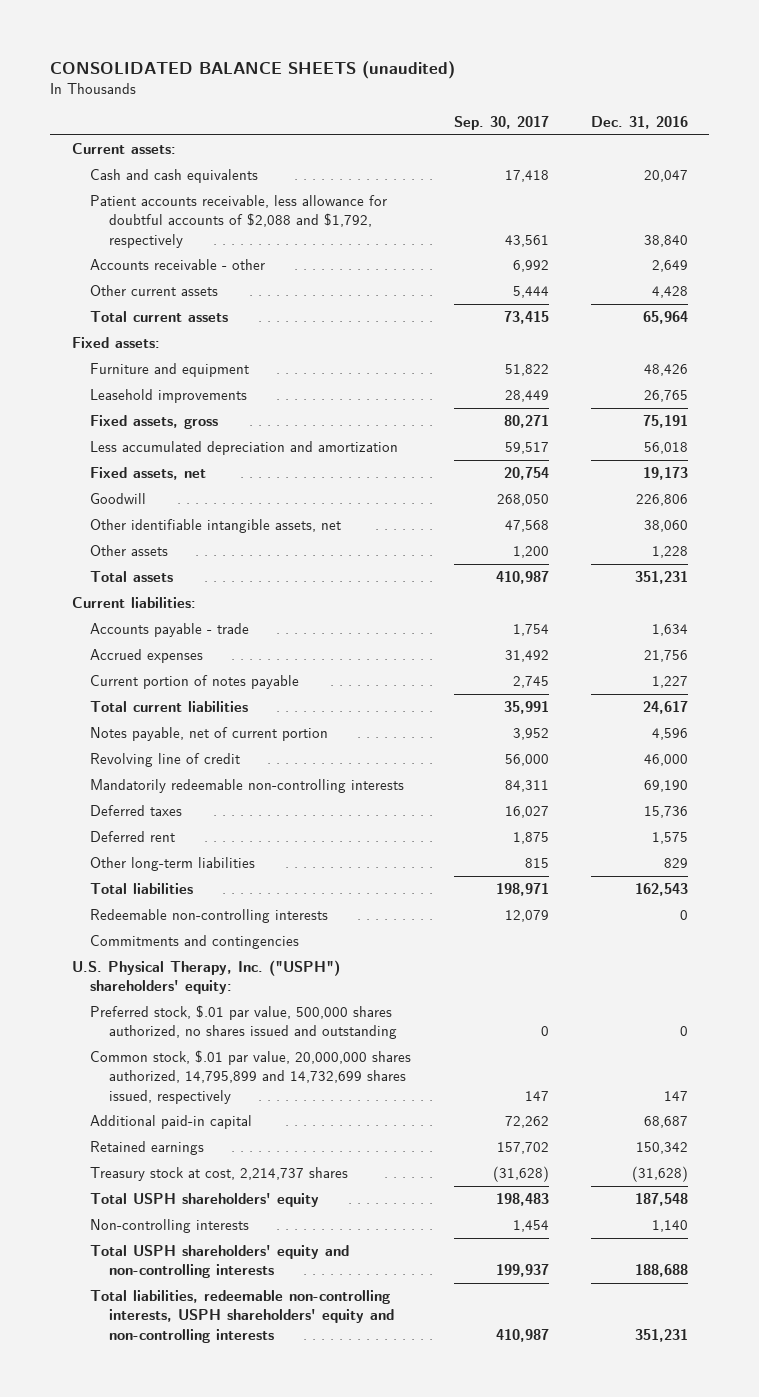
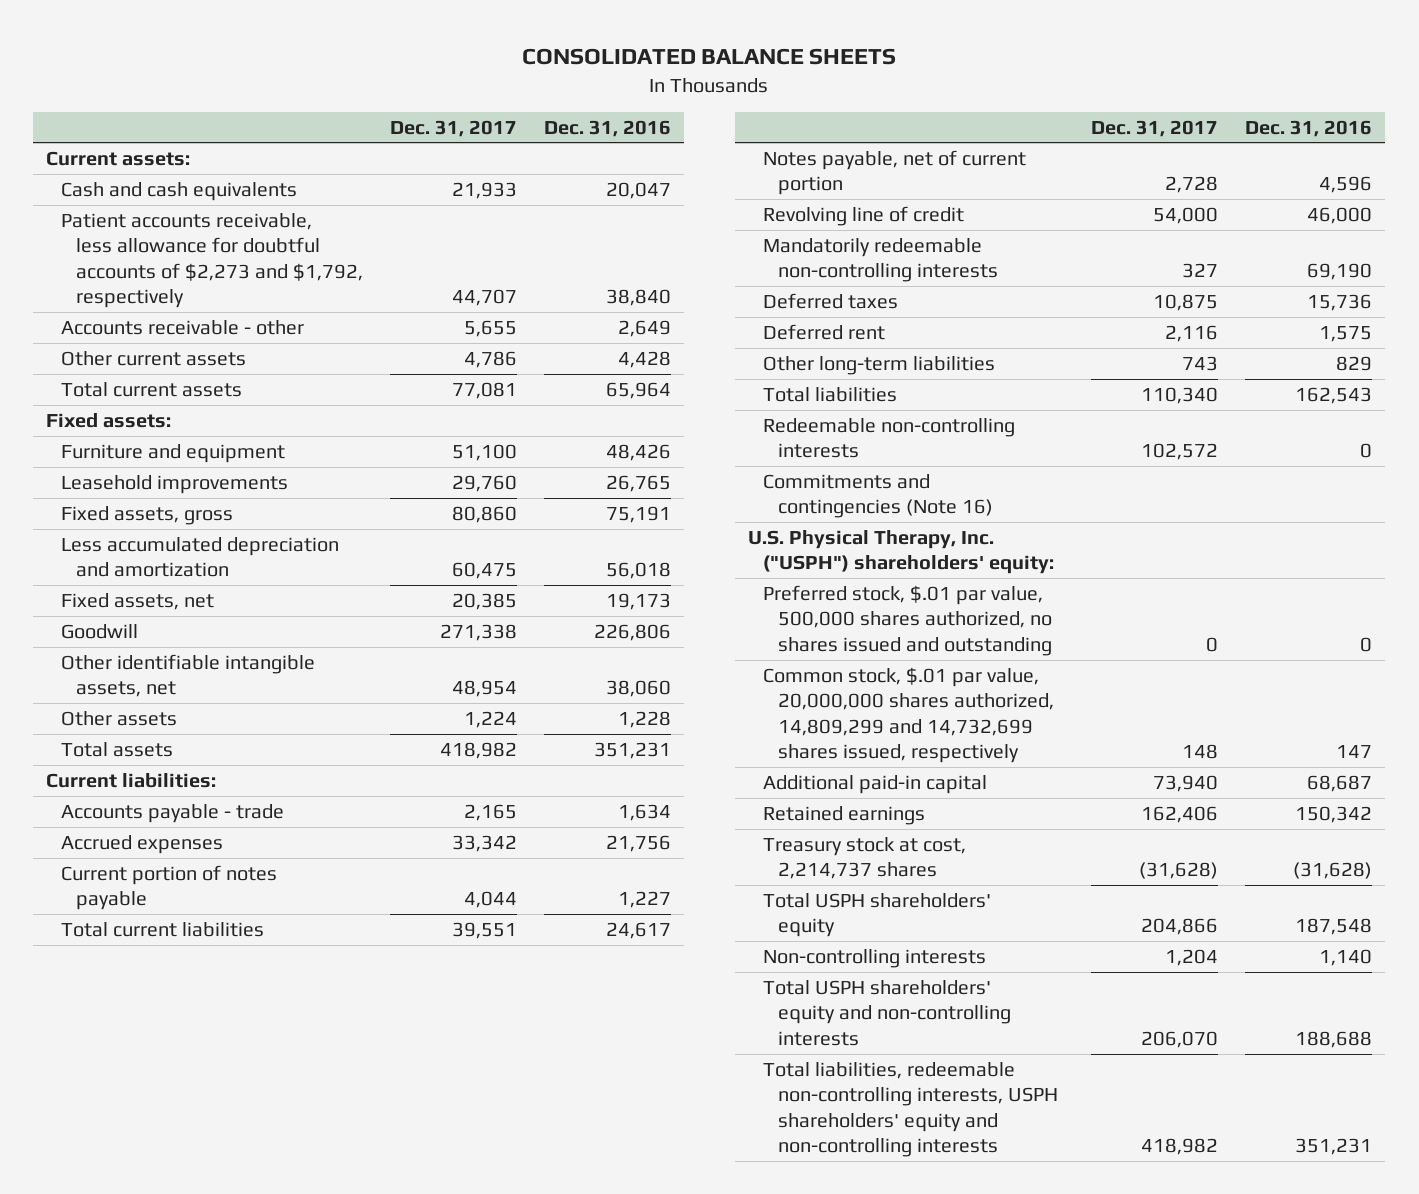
- CONSOLIDATED BALANCE SHEETS (unaudited)
+ CONSOLIDATED BALANCE SHEETS
- | Sep. 30, 2017 | Dec. 31, 2016
+ | Dec. 31, 2017 | Dec. 31, 2016
- Patient accounts receivable, less allowance for doubtful accounts of $2,088 and $1,792, respectively | 43,561 | 38,840
+ Patient accounts receivable, less allowance for doubtful accounts of $2,273 and $1,792, respectively | 44,707 | 38,840
- Commitments and contingencies
+ Commitments and contingencies (Note 16)
- Common stock, $.01 par value, 20,000,000 shares authorized, 14,795,899 and 14,732,699 shares issued, respectively | 147 | 147
+ Common stock, $.01 par value, 20,000,000 shares authorized, 14,809,299 and 14,732,699 shares issued, respectively | 148 | 147

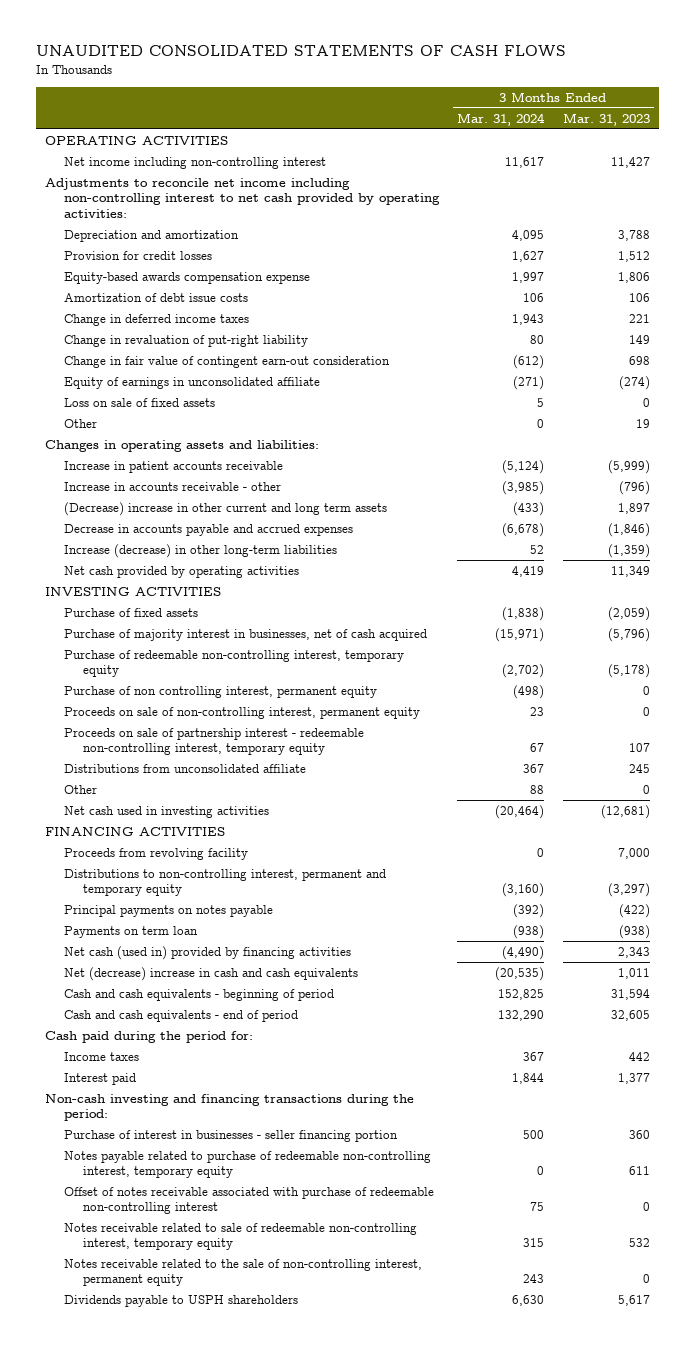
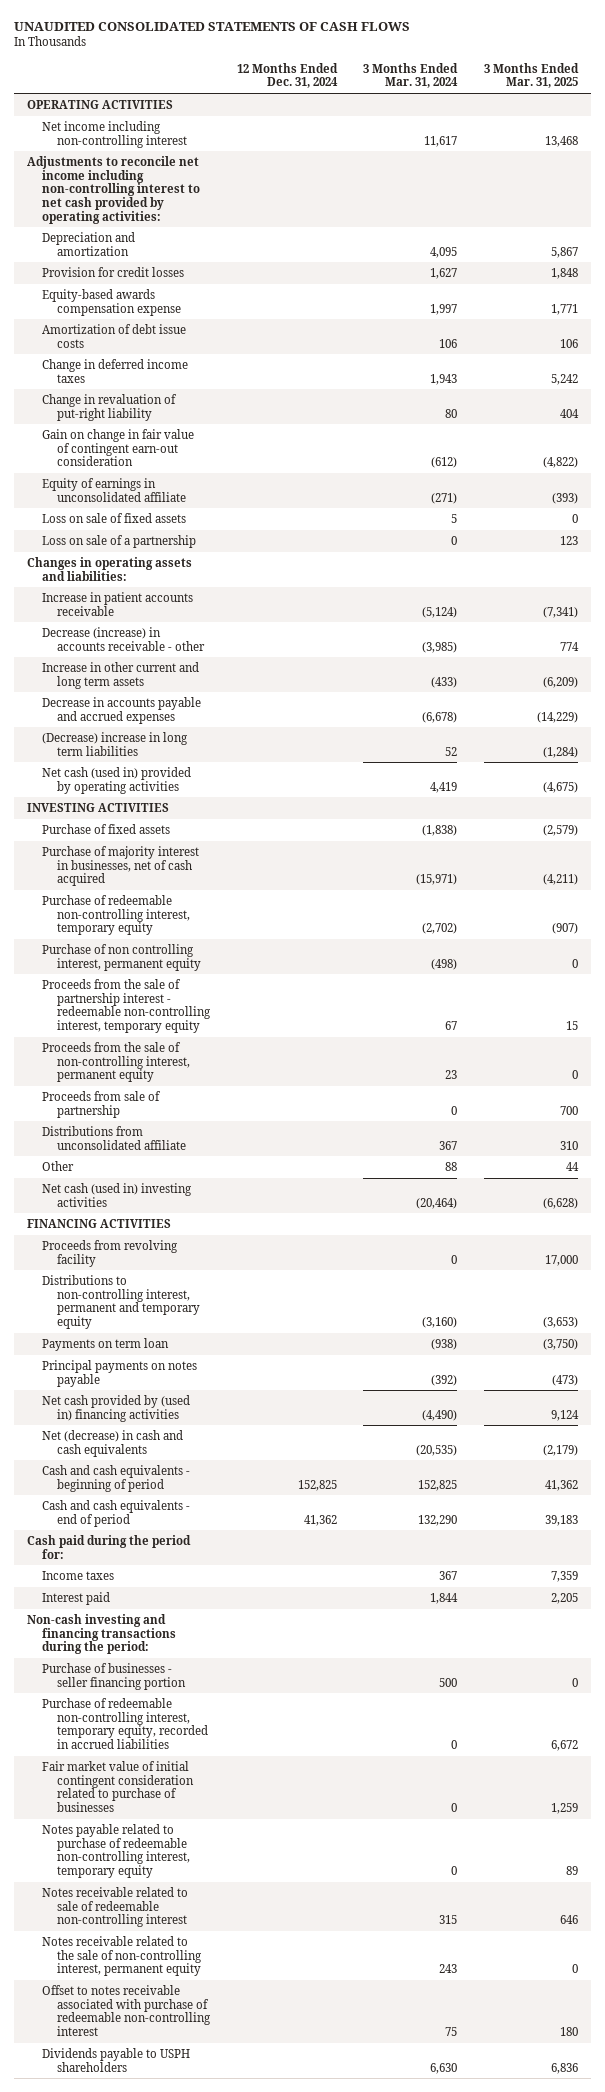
- | 3 Months Ended Mar. 31, 2024 | 3 Months Ended Mar. 31, 2023
+ | 12 Months Ended Dec. 31, 2024 | 3 Months Ended Mar. 31, 2024 | 3 Months Ended Mar. 31, 2025
- Change in fair value of contingent earn-out consideration | (612) | 698
+ Gain on change in fair value of contingent earn-out consideration | | (612) | (4,822)
- Other | 0 | 19
+ Loss on sale of a partnership | | 0 | 123
- Increase in accounts receivable - other | (3,985) | (796)
- (Decrease) increase in other current and long term assets | (433) | 1,897
+ Decrease (increase) in accounts receivable - other | | (3,985) | 774
+ Increase in other current and long term assets | | (433) | (6,209)
- Increase (decrease) in other long-term liabilities | 52 | (1,359)
- Net cash provided by operating activities | 4,419 | 11,349
+ (Decrease) increase in long term liabilities | | 52 | (1,284)
+ Net cash (used in) provided by operating activities | | 4,419 | (4,675)
- Proceeds on sale of non-controlling interest, permanent equity | 23 | 0
- Proceeds on sale of partnership interest - redeemable non-controlling interest, temporary equity | 67 | 107
+ Proceeds from the sale of partnership interest - redeemable non-controlling interest, temporary equity | | 67 | 15
+ Proceeds from the sale of non-controlling interest, permanent equity | | 23 | 0
+ Proceeds from sale of partnership | | 0 | 700
- Net cash used in investing activities | (20,464) | (12,681)
+ Net cash (used in) investing activities | | (20,464) | (6,628)
- Net cash (used in) provided by financing activities | (4,490) | 2,343
- Net (decrease) increase in cash and cash equivalents | (20,535) | 1,011
moved down: Principal payments on notes payable | | (392) | (473)
+ Net cash provided by (used in) financing activities | | (4,490) | 9,124
+ Net (decrease) in cash and cash equivalents | | (20,535) | (2,179)
- Purchase of interest in businesses - seller financing portion | 500 | 360
+ Purchase of businesses - seller financing portion | | 500 | 0
+ Purchase of redeemable non-controlling interest, temporary equity, recorded in accrued liabilities | | 0 | 6,672
+ Fair market value of initial contingent consideration related to purchase of businesses | | 0 | 1,259
- Offset of notes receivable associated with purchase of redeemable non-controlling interest | 75 | 0
- Notes receivable related to sale of redeemable non-controlling interest, temporary equity | 315 | 532
+ Notes receivable related to sale of redeemable non-controlling interest | | 315 | 646
+ Offset to notes receivable associated with purchase of redeemable non-controlling interest | | 75 | 180

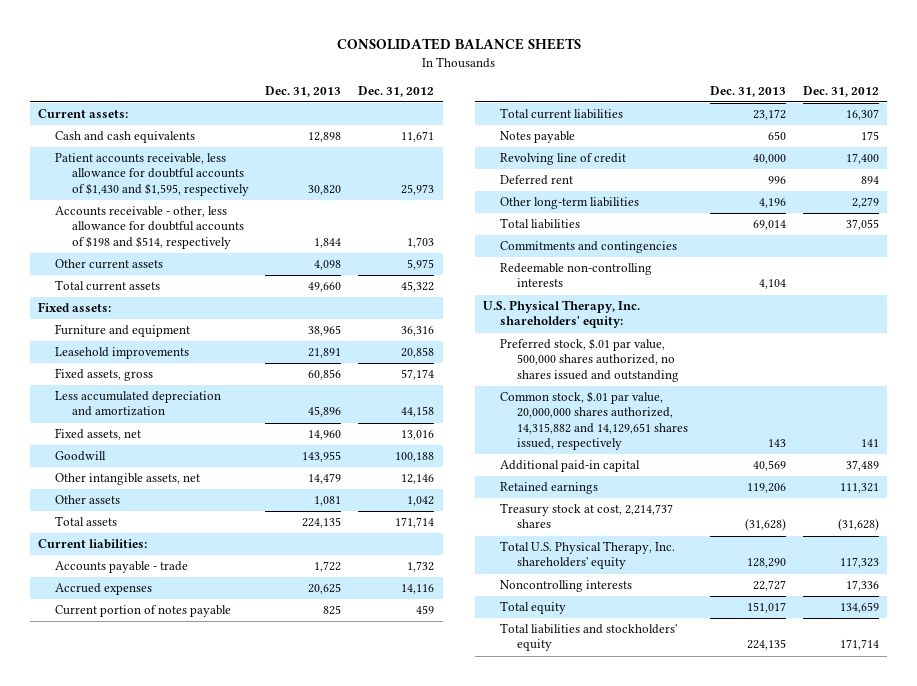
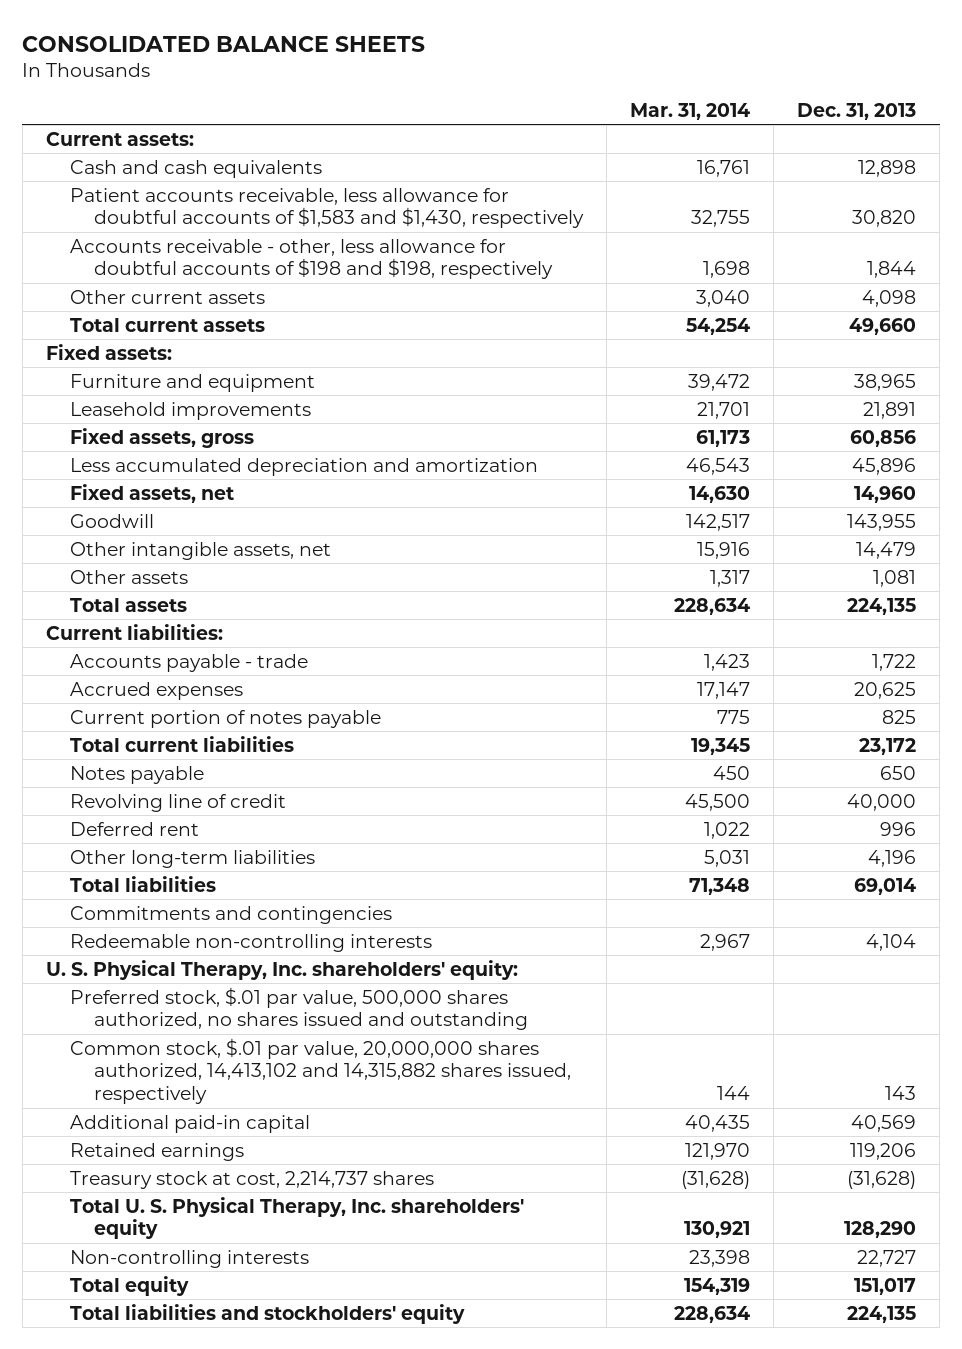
- | Dec. 31, 2013 | Dec. 31, 2012
+ | Mar. 31, 2014 | Dec. 31, 2013
- Patient accounts receivable, less allowance for doubtful accounts of $1,430 and $1,595, respectively | 30,820 | 25,973
- Accounts receivable - other, less allowance for doubtful accounts of $198 and $514, respectively | 1,844 | 1,703
+ Patient accounts receivable, less allowance for doubtful accounts of $1,583 and $1,430, respectively | 32,755 | 30,820
+ Accounts receivable - other, less allowance for doubtful accounts of $198 and $198, respectively | 1,698 | 1,844
- U.S. Physical Therapy, Inc. shareholders' equity:
+ U. S. Physical Therapy, Inc. shareholders' equity:
- Common stock, $.01 par value, 20,000,000 shares authorized, 14,315,882 and 14,129,651 shares issued, respectively | 143 | 141
+ Common stock, $.01 par value, 20,000,000 shares authorized, 14,413,102 and 14,315,882 shares issued, respectively | 144 | 143
- Total U.S. Physical Therapy, Inc. shareholders' equity | 128,290 | 117,323
- Noncontrolling interests | 22,727 | 17,336
+ Total U. S. Physical Therapy, Inc. shareholders' equity | 130,921 | 128,290
+ Non-controlling interests | 23,398 | 22,727

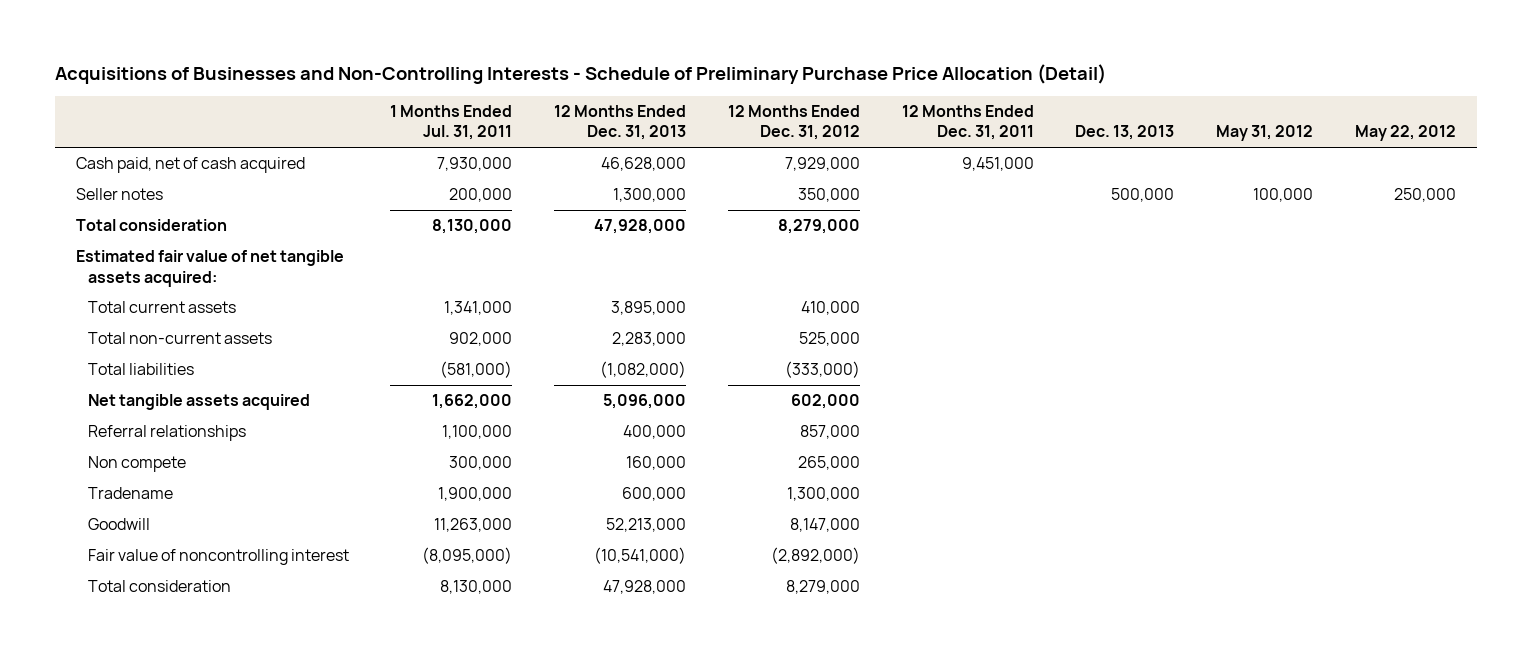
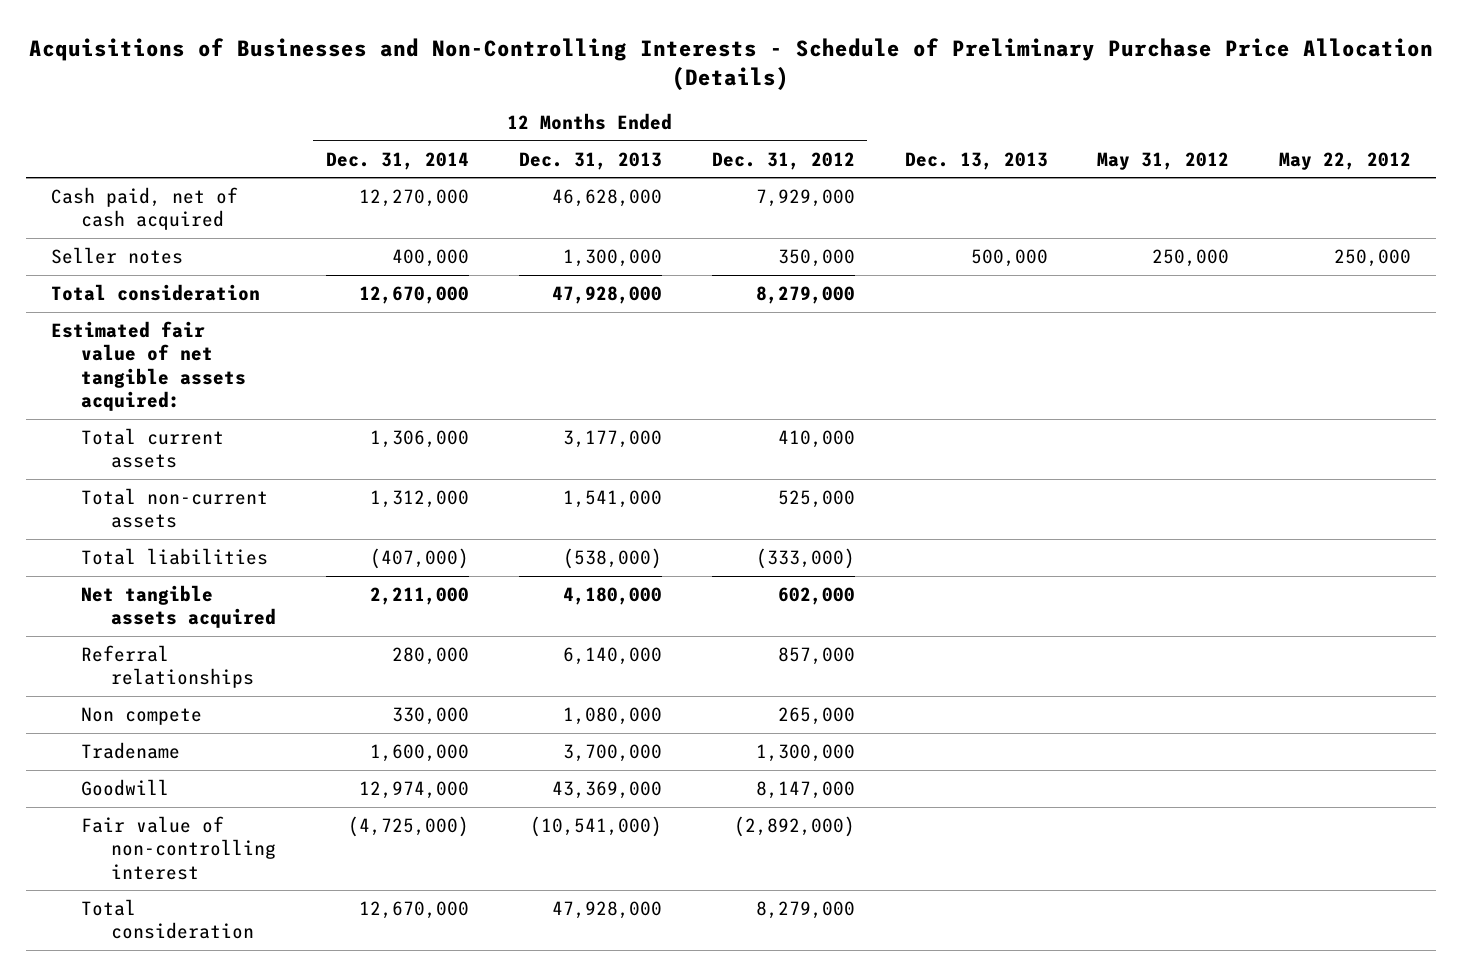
- Acquisitions of Businesses and Non-Controlling Interests - Schedule of Preliminary Purchase Price Allocation (Detail)
+ Acquisitions of Businesses and Non-Controlling Interests - Schedule of Preliminary Purchase Price Allocation (Details)
- | 1 Months Ended Jul. 31, 2011 | 12 Months Ended Dec. 31, 2013 | 12 Months Ended Dec. 31, 2012 | 12 Months Ended Dec. 31, 2011 | Dec. 13, 2013 | May 31, 2012 | May 22, 2012
+ | 12 Months Ended Dec. 31, 2014 | 12 Months Ended Dec. 31, 2013 | 12 Months Ended Dec. 31, 2012 | Dec. 13, 2013 | May 31, 2012 | May 22, 2012
- Seller notes | 200,000 | 1,300,000 | 350,000 | | 500,000 | 100,000 | 250,000
+ Seller notes | 400,000 | 1,300,000 | 350,000 | 500,000 | 250,000 | 250,000
- Total current assets | 1,341,000 | 3,895,000 | 410,000 | | | |
- Total non-current assets | 902,000 | 2,283,000 | 525,000 | | | |
- Total liabilities | (581,000) | (1,082,000) | (333,000) | | | |
- Net tangible assets acquired | 1,662,000 | 5,096,000 | 602,000 | | | |
- Referral relationships | 1,100,000 | 400,000 | 857,000 | | | |
- Non compete | 300,000 | 160,000 | 265,000 | | | |
- Tradename | 1,900,000 | 600,000 | 1,300,000 | | | |
- Goodwill | 11,263,000 | 52,213,000 | 8,147,000 | | | |
- Fair value of noncontrolling interest | (8,095,000) | (10,541,000) | (2,892,000) | | | |
+ Total current assets | 1,306,000 | 3,177,000 | 410,000 | | |
+ Total non-current assets | 1,312,000 | 1,541,000 | 525,000 | | |
+ Total liabilities | (407,000) | (538,000) | (333,000) | | |
+ Net tangible assets acquired | 2,211,000 | 4,180,000 | 602,000 | | |
+ Referral relationships | 280,000 | 6,140,000 | 857,000 | | |
+ Non compete | 330,000 | 1,080,000 | 265,000 | | |
+ Tradename | 1,600,000 | 3,700,000 | 1,300,000 | | |
+ Goodwill | 12,974,000 | 43,369,000 | 8,147,000 | | |
+ Fair value of non-controlling interest | (4,725,000) | (10,541,000) | (2,892,000) | | |

